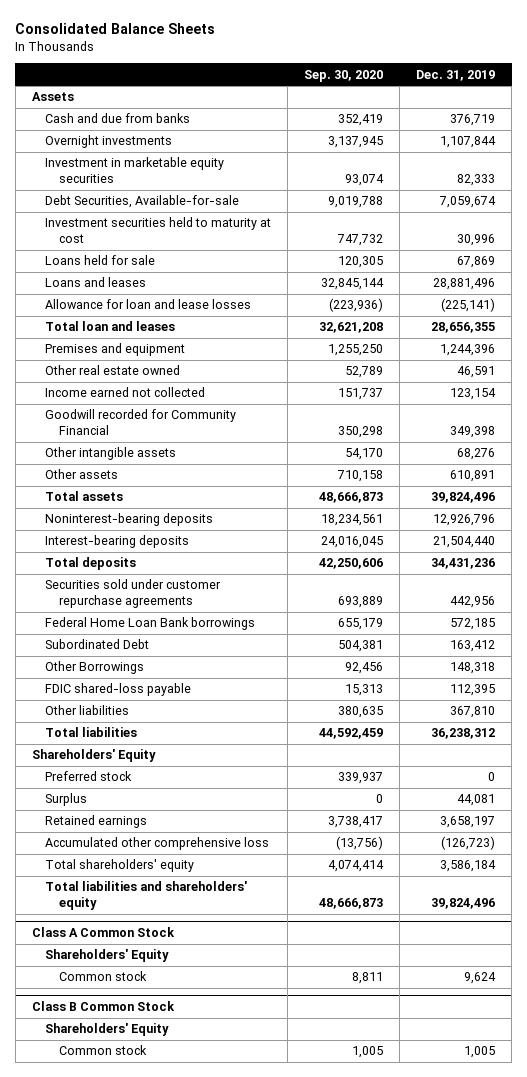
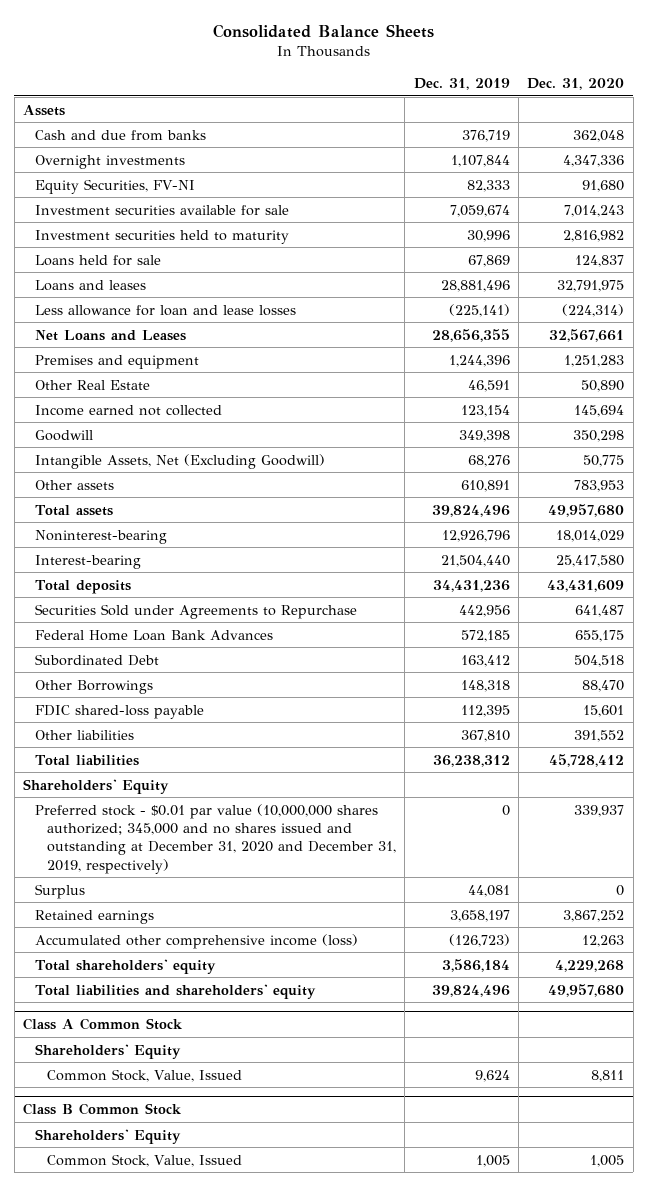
- | Sep. 30, 2020 | Dec. 31, 2019
+ | Dec. 31, 2019 | Dec. 31, 2020
- Investment in marketable equity securities | 93,074 | 82,333
- Debt Securities, Available-for-sale | 9,019,788 | 7,059,674
- Investment securities held to maturity at cost | 747,732 | 30,996
+ Equity Securities, FV-NI | 82,333 | 91,680
+ Investment securities available for sale | 7,059,674 | 7,014,243
+ Investment securities held to maturity | 30,996 | 2,816,982
- Allowance for loan and lease losses | (223,936) | (225,141)
- Total loan and leases | 32,621,208 | 28,656,355
+ Less allowance for loan and lease losses | (225,141) | (224,314)
+ Net Loans and Leases | 28,656,355 | 32,567,661
- Other real estate owned | 52,789 | 46,591
+ Other Real Estate | 46,591 | 50,890
- Goodwill recorded for Community Financial | 350,298 | 349,398
- Other intangible assets | 54,170 | 68,276
+ Goodwill | 349,398 | 350,298
+ Intangible Assets, Net (Excluding Goodwill) | 68,276 | 50,775
- Noninterest-bearing deposits | 18,234,561 | 12,926,796
- Interest-bearing deposits | 24,016,045 | 21,504,440
+ Noninterest-bearing | 12,926,796 | 18,014,029
+ Interest-bearing | 21,504,440 | 25,417,580
- Securities sold under customer repurchase agreements | 693,889 | 442,956
- Federal Home Loan Bank borrowings | 655,179 | 572,185
+ Securities Sold under Agreements to Repurchase | 442,956 | 641,487
+ Federal Home Loan Bank Advances | 572,185 | 655,175
- Preferred stock | 339,937 | 0
+ Preferred stock - $0.01 par value (10,000,000 shares authorized; 345,000 and no shares issued and outstanding at December 31, 2020 and December 31, 2019, respectively) | 0 | 339,937
- Accumulated other comprehensive loss | (13,756) | (126,723)
+ Accumulated other comprehensive income (loss) | (126,723) | 12,263
@ Class A Common Stock
- Common stock | 8,811 | 9,624
+ Common Stock, Value, Issued | 9,624 | 8,811
@ Class B Common Stock
- Common stock | 1,005 | 1,005
+ Common Stock, Value, Issued | 1,005 | 1,005

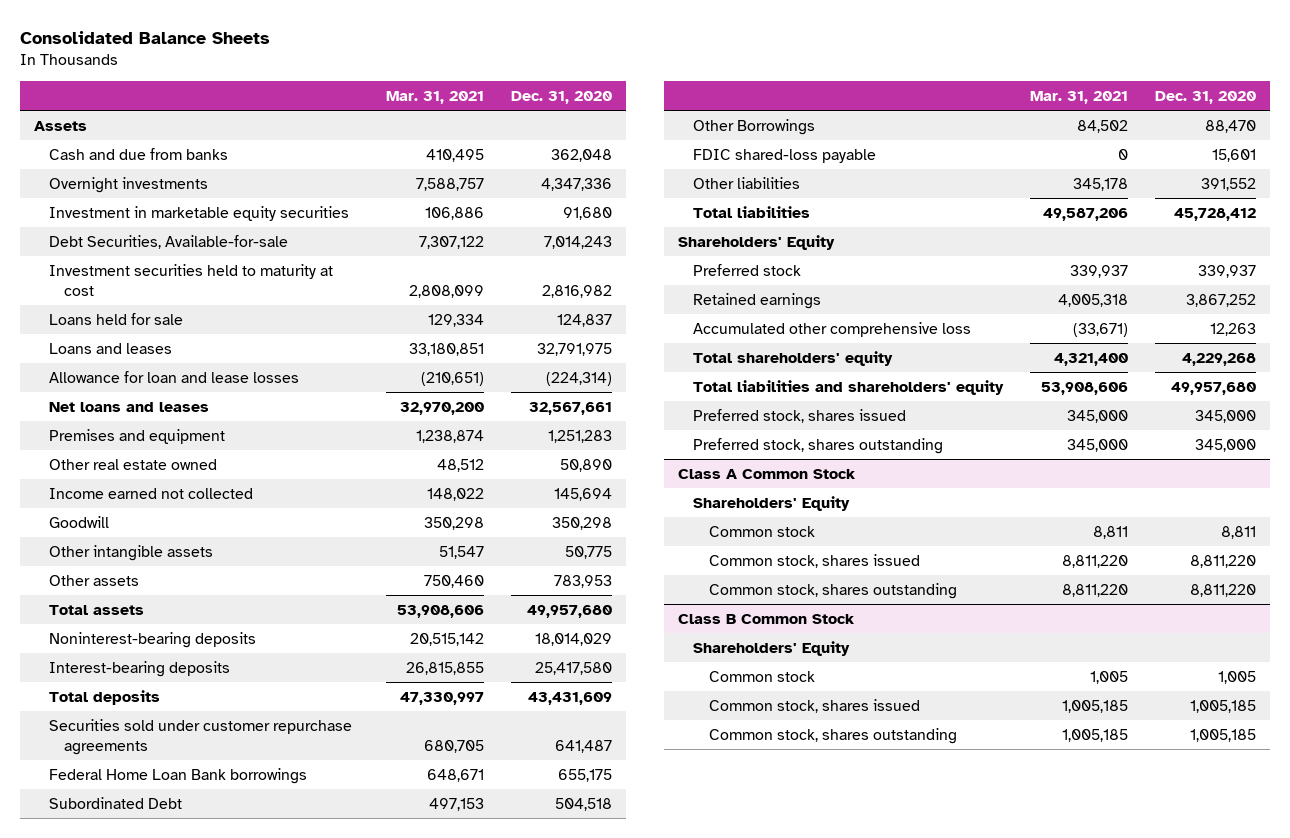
- | Dec. 31, 2019 | Dec. 31, 2020
+ | Mar. 31, 2021 | Dec. 31, 2020
- Equity Securities, FV-NI | 82,333 | 91,680
- Investment securities available for sale | 7,059,674 | 7,014,243
- Investment securities held to maturity | 30,996 | 2,816,982
+ Investment in marketable equity securities | 106,886 | 91,680
+ Debt Securities, Available-for-sale | 7,307,122 | 7,014,243
+ Investment securities held to maturity at cost | 2,808,099 | 2,816,982
- Less allowance for loan and lease losses | (225,141) | (224,314)
- Net Loans and Leases | 28,656,355 | 32,567,661
+ Allowance for loan and lease losses | (210,651) | (224,314)
+ Net loans and leases | 32,970,200 | 32,567,661
- Other Real Estate | 46,591 | 50,890
+ Other real estate owned | 48,512 | 50,890
- Intangible Assets, Net (Excluding Goodwill) | 68,276 | 50,775
+ Other intangible assets | 51,547 | 50,775
- Noninterest-bearing | 12,926,796 | 18,014,029
- Interest-bearing | 21,504,440 | 25,417,580
+ Noninterest-bearing deposits | 20,515,142 | 18,014,029
+ Interest-bearing deposits | 26,815,855 | 25,417,580
- Securities Sold under Agreements to Repurchase | 442,956 | 641,487
- Federal Home Loan Bank Advances | 572,185 | 655,175
+ Securities sold under customer repurchase agreements | 680,705 | 641,487
+ Federal Home Loan Bank borrowings | 648,671 | 655,175
- Preferred stock - $0.01 par value (10,000,000 shares authorized; 345,000 and no shares issued and outstanding at December 31, 2020 and December 31, 2019, respectively) | 0 | 339,937
- Surplus | 44,081 | 0
+ Preferred stock | 339,937 | 339,937
- Accumulated other comprehensive income (loss) | (126,723) | 12,263
+ Accumulated other comprehensive loss | (33,671) | 12,263
+ Preferred stock, shares issued | 345,000 | 345,000
+ Preferred stock, shares outstanding | 345,000 | 345,000
@ Class A Common Stock
- Common Stock, Value, Issued | 9,624 | 8,811
+ Common stock | 8,811 | 8,811
+ Common stock, shares issued | 8,811,220 | 8,811,220
+ Common stock, shares outstanding | 8,811,220 | 8,811,220
@ Class B Common Stock
- Common Stock, Value, Issued | 1,005 | 1,005
+ Common stock | 1,005 | 1,005
+ Common stock, shares issued | 1,005,185 | 1,005,185
+ Common stock, shares outstanding | 1,005,185 | 1,005,185

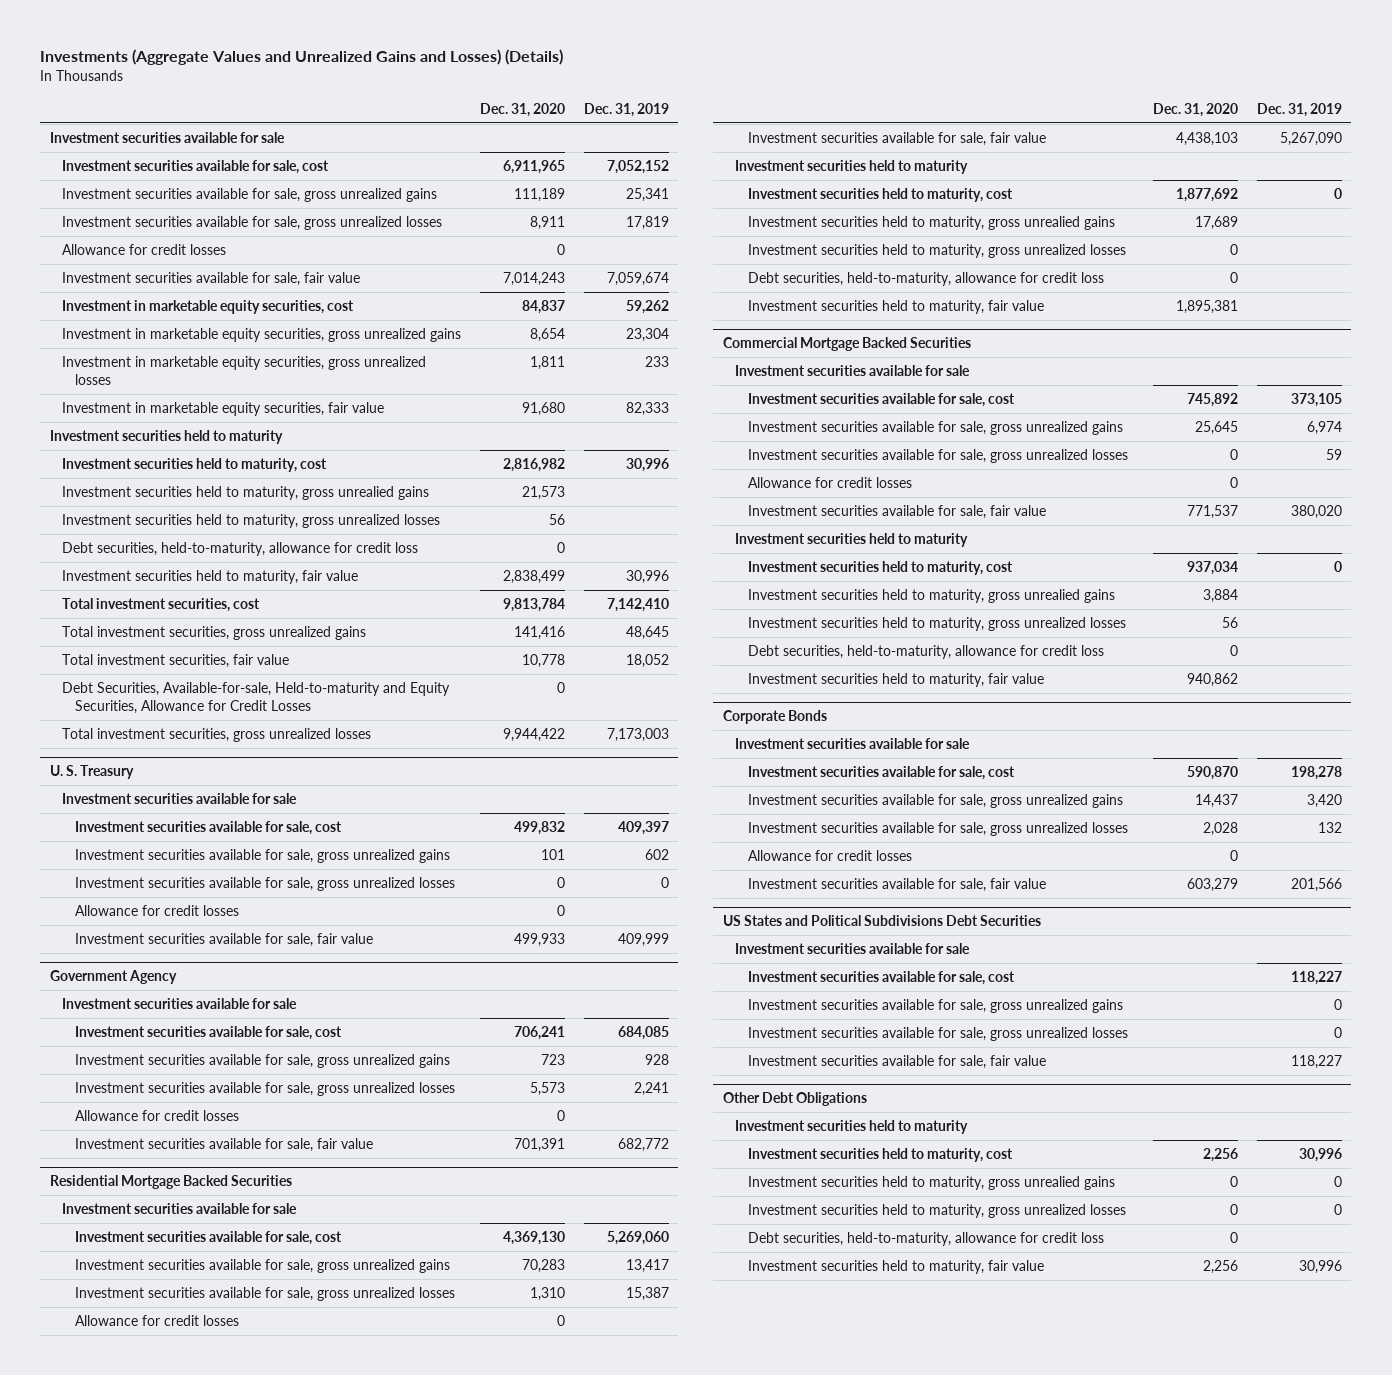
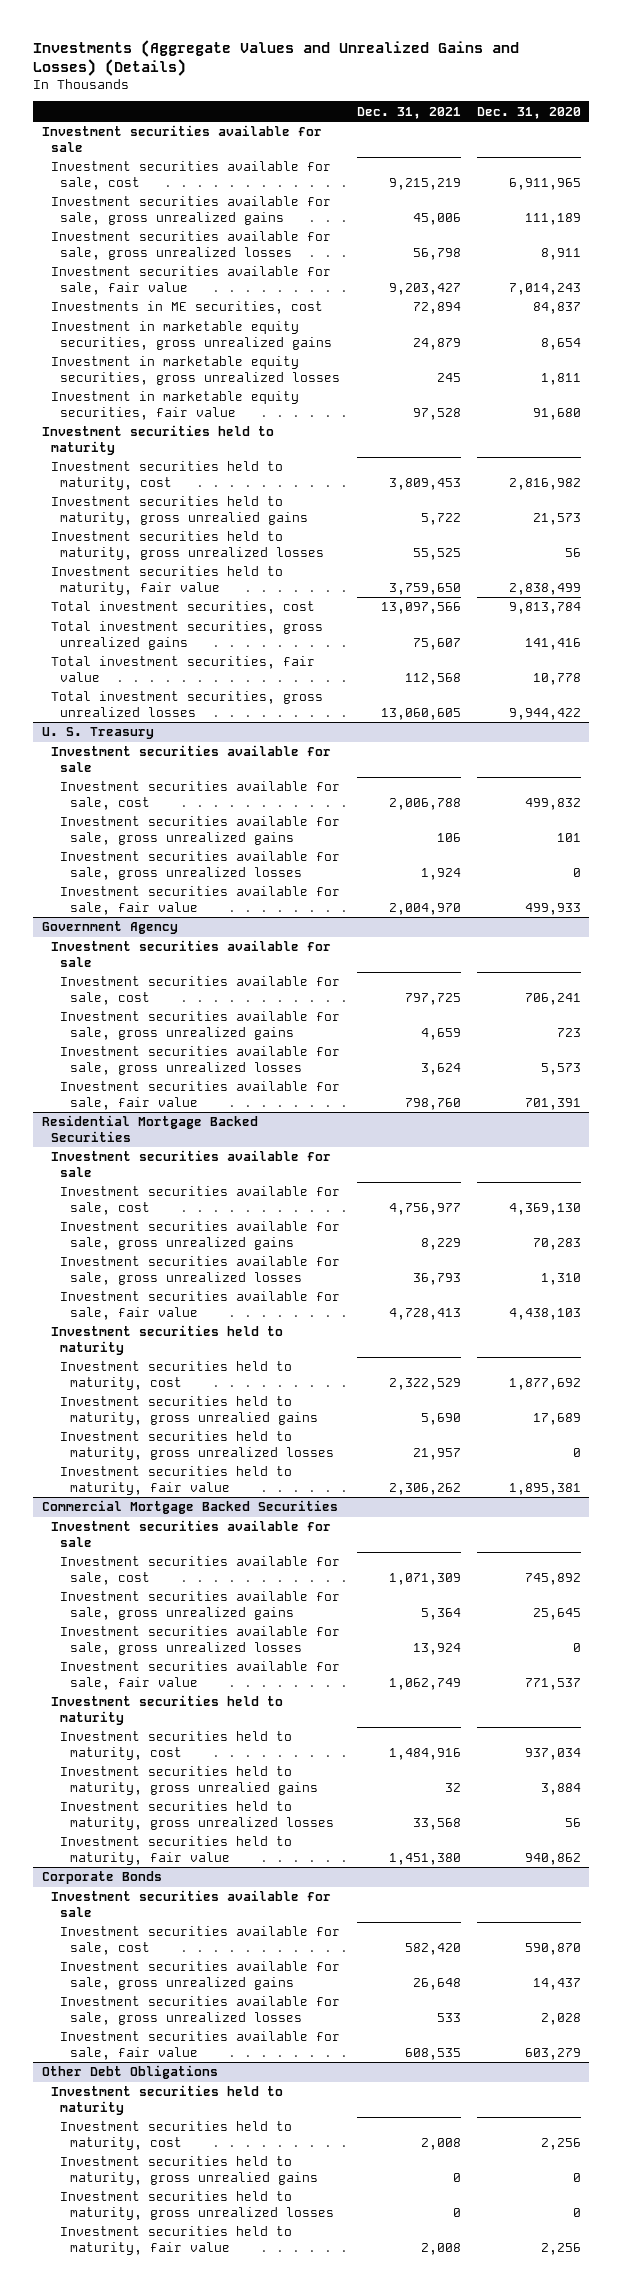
- | Dec. 31, 2020 | Dec. 31, 2019
+ | Dec. 31, 2021 | Dec. 31, 2020
- Allowance for credit losses | 0 |
- Investment in marketable equity securities, cost | 84,837 | 59,262
+ Investments in ME securities, cost | 72,894 | 84,837
- Debt securities, held-to-maturity, allowance for credit loss | 0 |
- Debt Securities, Available-for-sale, Held-to-maturity and Equity Securities, Allowance for Credit Losses | 0 |
@ U. S. Treasury
- Allowance for credit losses | 0 |
@ Government Agency
- Allowance for credit losses | 0 |
@ Residential Mortgage Backed Securities
- Allowance for credit losses | 0 |
- Debt securities, held-to-maturity, allowance for credit loss | 0 |
@ Commercial Mortgage Backed Securities
- Allowance for credit losses | 0 |
- Debt securities, held-to-maturity, allowance for credit loss | 0 |
@ Corporate Bonds
- Allowance for credit losses | 0 |
- US States and Political Subdivisions Debt Securities
- Investment securities available for sale
- Investment securities available for sale, cost | | 118,227
- Investment securities available for sale, gross unrealized gains | | 0
- Investment securities available for sale, gross unrealized losses | | 0
- Investment securities available for sale, fair value | | 118,227
@ Other Debt Obligations
- Debt securities, held-to-maturity, allowance for credit loss | 0 |

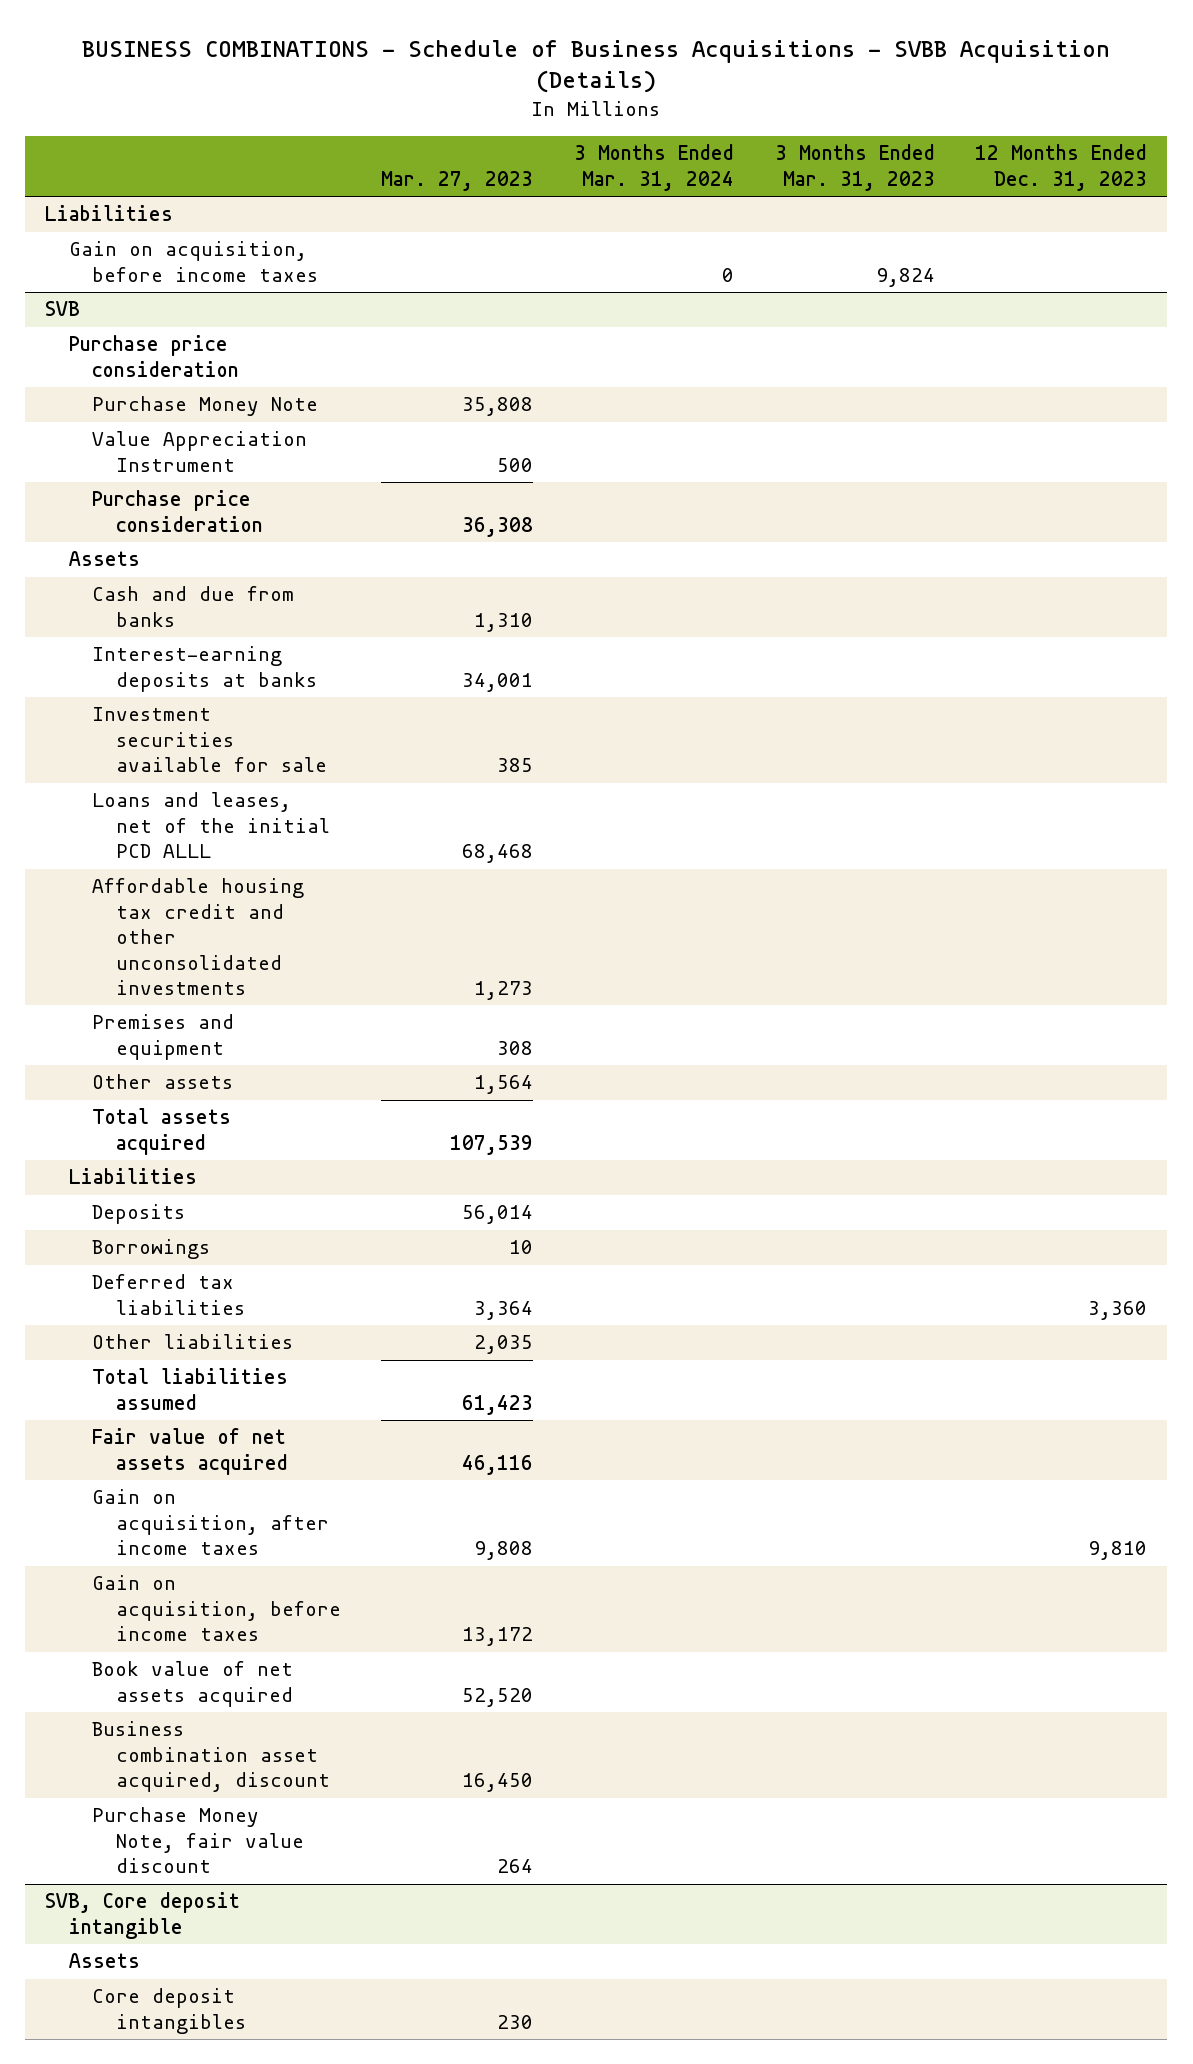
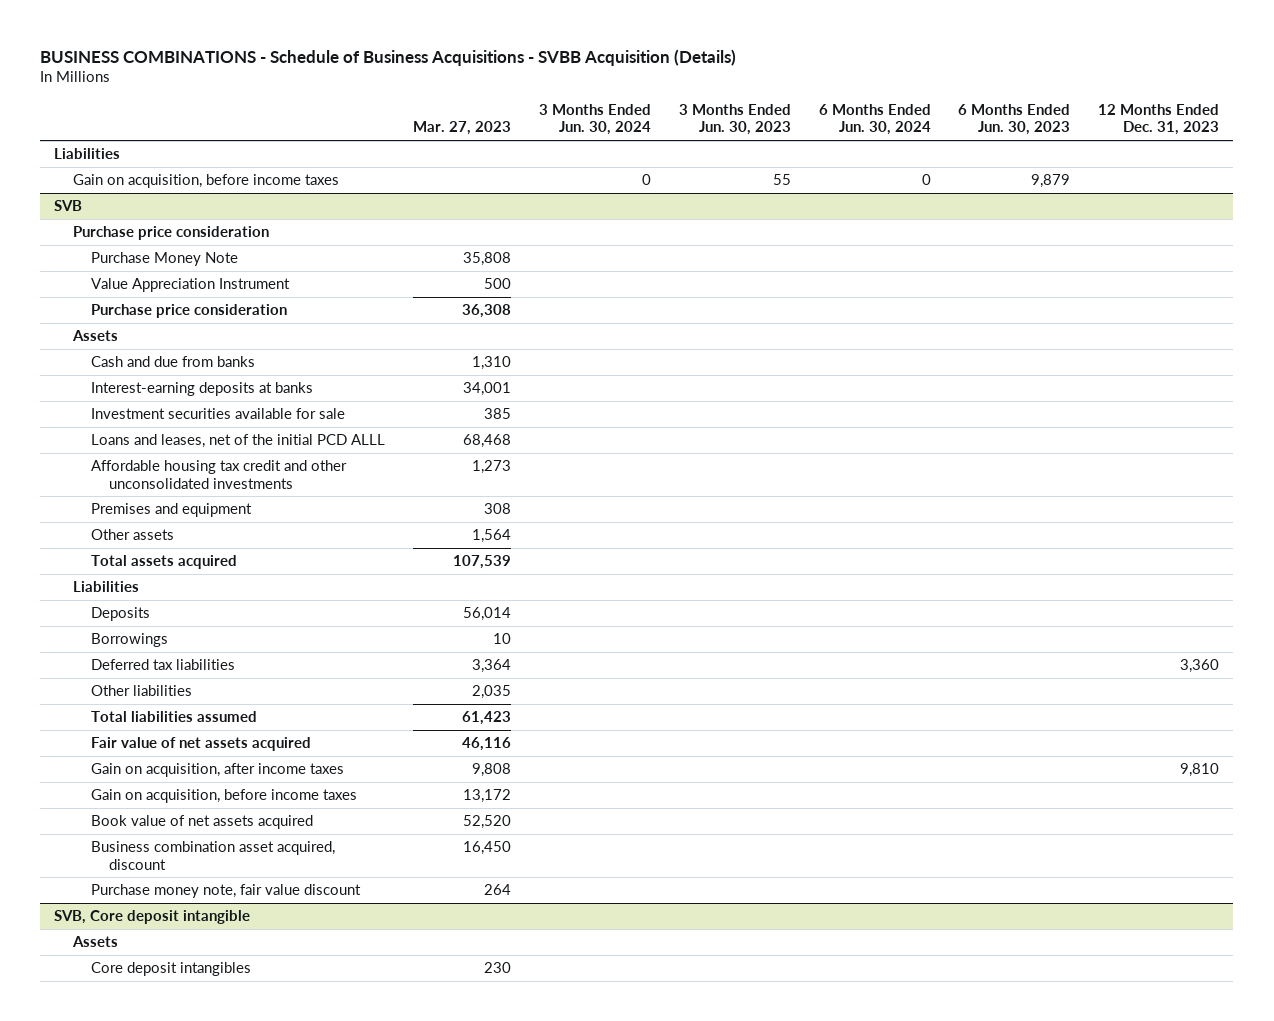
- | Mar. 27, 2023 | 3 Months Ended Mar. 31, 2024 | 3 Months Ended Mar. 31, 2023 | 12 Months Ended Dec. 31, 2023
+ | Mar. 27, 2023 | 3 Months Ended Jun. 30, 2024 | 3 Months Ended Jun. 30, 2023 | 6 Months Ended Jun. 30, 2024 | 6 Months Ended Jun. 30, 2023 | 12 Months Ended Dec. 31, 2023
@ SVB
- Purchase Money Note, fair value discount | 264 | | |
+ Purchase money note, fair value discount | 264 | | | | |

